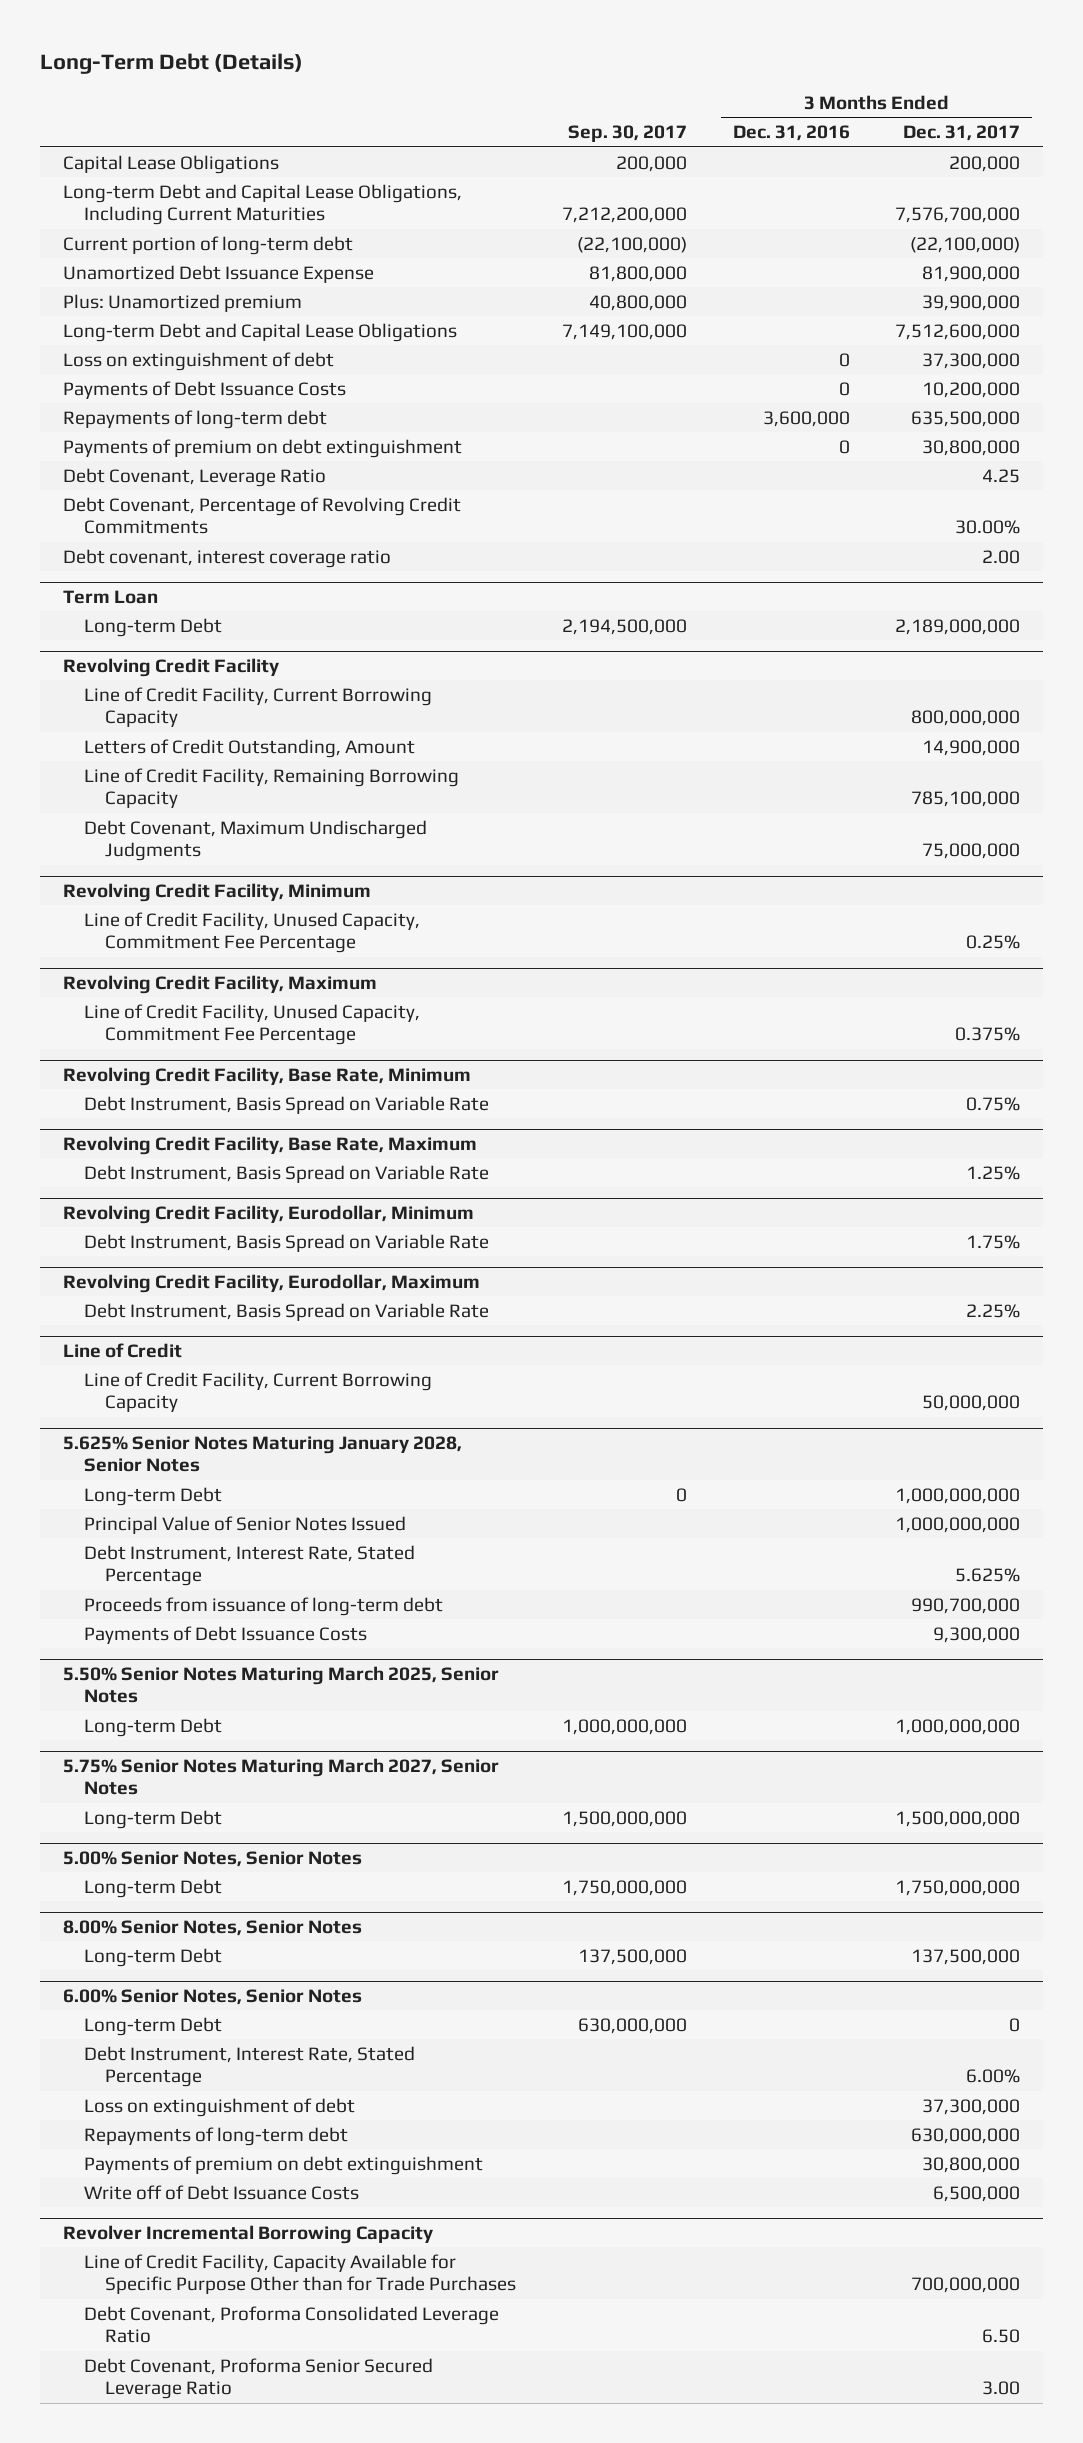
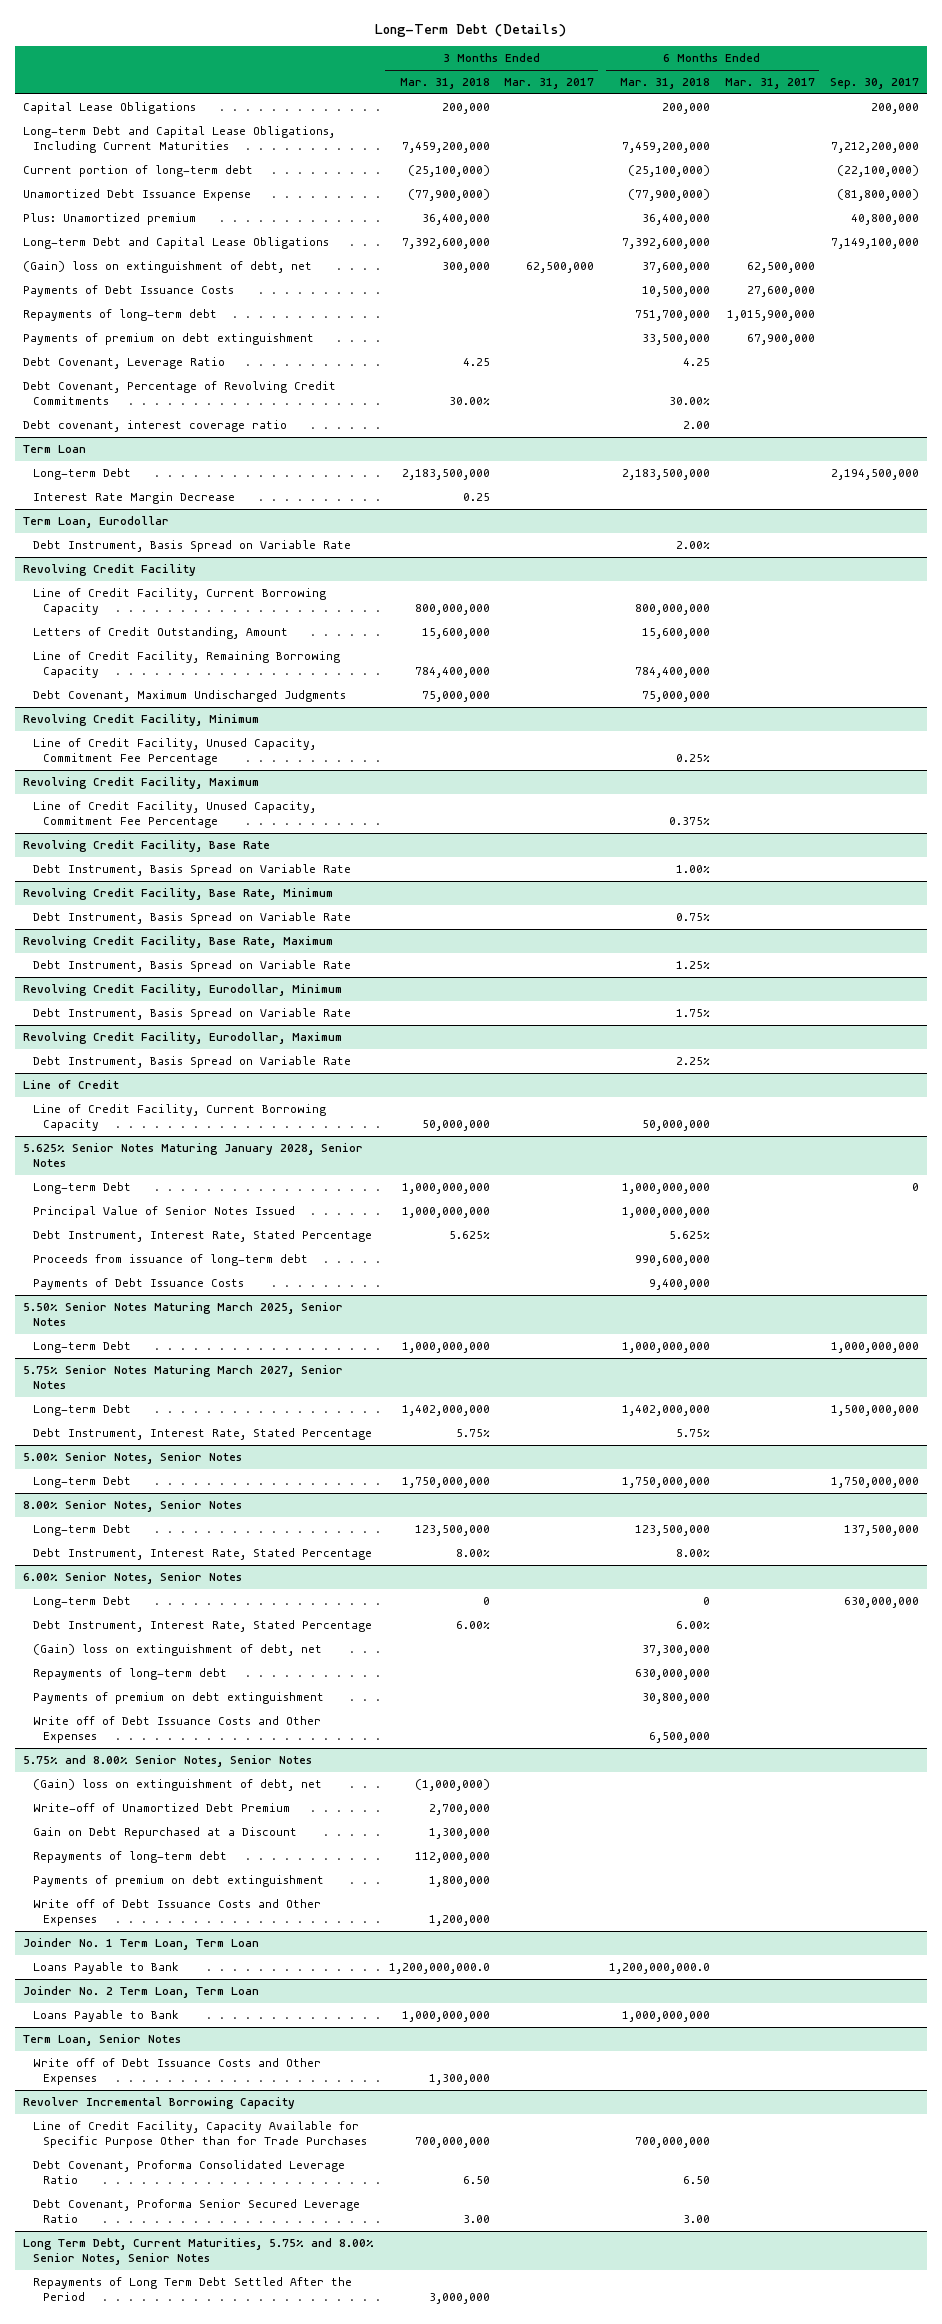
- | Sep. 30, 2017 | 3 Months Ended Dec. 31, 2016 | 3 Months Ended Dec. 31, 2017
+ | 3 Months Ended Mar. 31, 2018 | 3 Months Ended Mar. 31, 2017 | 6 Months Ended Mar. 31, 2018 | 6 Months Ended Mar. 31, 2017 | Sep. 30, 2017
- Unamortized Debt Issuance Expense | 81,800,000 | | 81,900,000
+ Unamortized Debt Issuance Expense | (77,900,000) | | (77,900,000) | | (81,800,000)
- Loss on extinguishment of debt | | 0 | 37,300,000
+ (Gain) loss on extinguishment of debt, net | 300,000 | 62,500,000 | 37,600,000 | 62,500,000 |
@ Term Loan
+ Interest Rate Margin Decrease | 0.25 | | | |
+ Term Loan, Eurodollar
+ Debt Instrument, Basis Spread on Variable Rate | | | 2.00% | |
+ Revolving Credit Facility, Base Rate
+ Debt Instrument, Basis Spread on Variable Rate | | | 1.00% | |
@ 5.75% Senior Notes Maturing March 2027, Senior Notes
+ Debt Instrument, Interest Rate, Stated Percentage | 5.75% | | 5.75% | |
@ 8.00% Senior Notes, Senior Notes
+ Debt Instrument, Interest Rate, Stated Percentage | 8.00% | | 8.00% | |
@ 6.00% Senior Notes, Senior Notes
- Loss on extinguishment of debt | | | 37,300,000
+ (Gain) loss on extinguishment of debt, net | | | 37,300,000 | |
- Write off of Debt Issuance Costs | | | 6,500,000
+ Write off of Debt Issuance Costs and Other Expenses | | | 6,500,000 | |
+ 5.75% and 8.00% Senior Notes, Senior Notes
+ (Gain) loss on extinguishment of debt, net | (1,000,000) | | | |
+ Write-off of Unamortized Debt Premium | 2,700,000 | | | |
+ Gain on Debt Repurchased at a Discount | 1,300,000 | | | |
+ Repayments of long-term debt | 112,000,000 | | | |
+ Payments of premium on debt extinguishment | 1,800,000 | | | |
+ Write off of Debt Issuance Costs and Other Expenses | 1,200,000 | | | |
+ Joinder No. 1 Term Loan, Term Loan
+ Loans Payable to Bank | 1,200,000,000.0 | | 1,200,000,000.0 | |
+ Joinder No. 2 Term Loan, Term Loan
+ Loans Payable to Bank | 1,000,000,000 | | 1,000,000,000 | |
+ Term Loan, Senior Notes
+ Write off of Debt Issuance Costs and Other Expenses | 1,300,000 | | | |
+ Long Term Debt, Current Maturities, 5.75% and 8.00% Senior Notes, Senior Notes
+ Repayments of Long Term Debt Settled After the Period | 3,000,000 | | | |

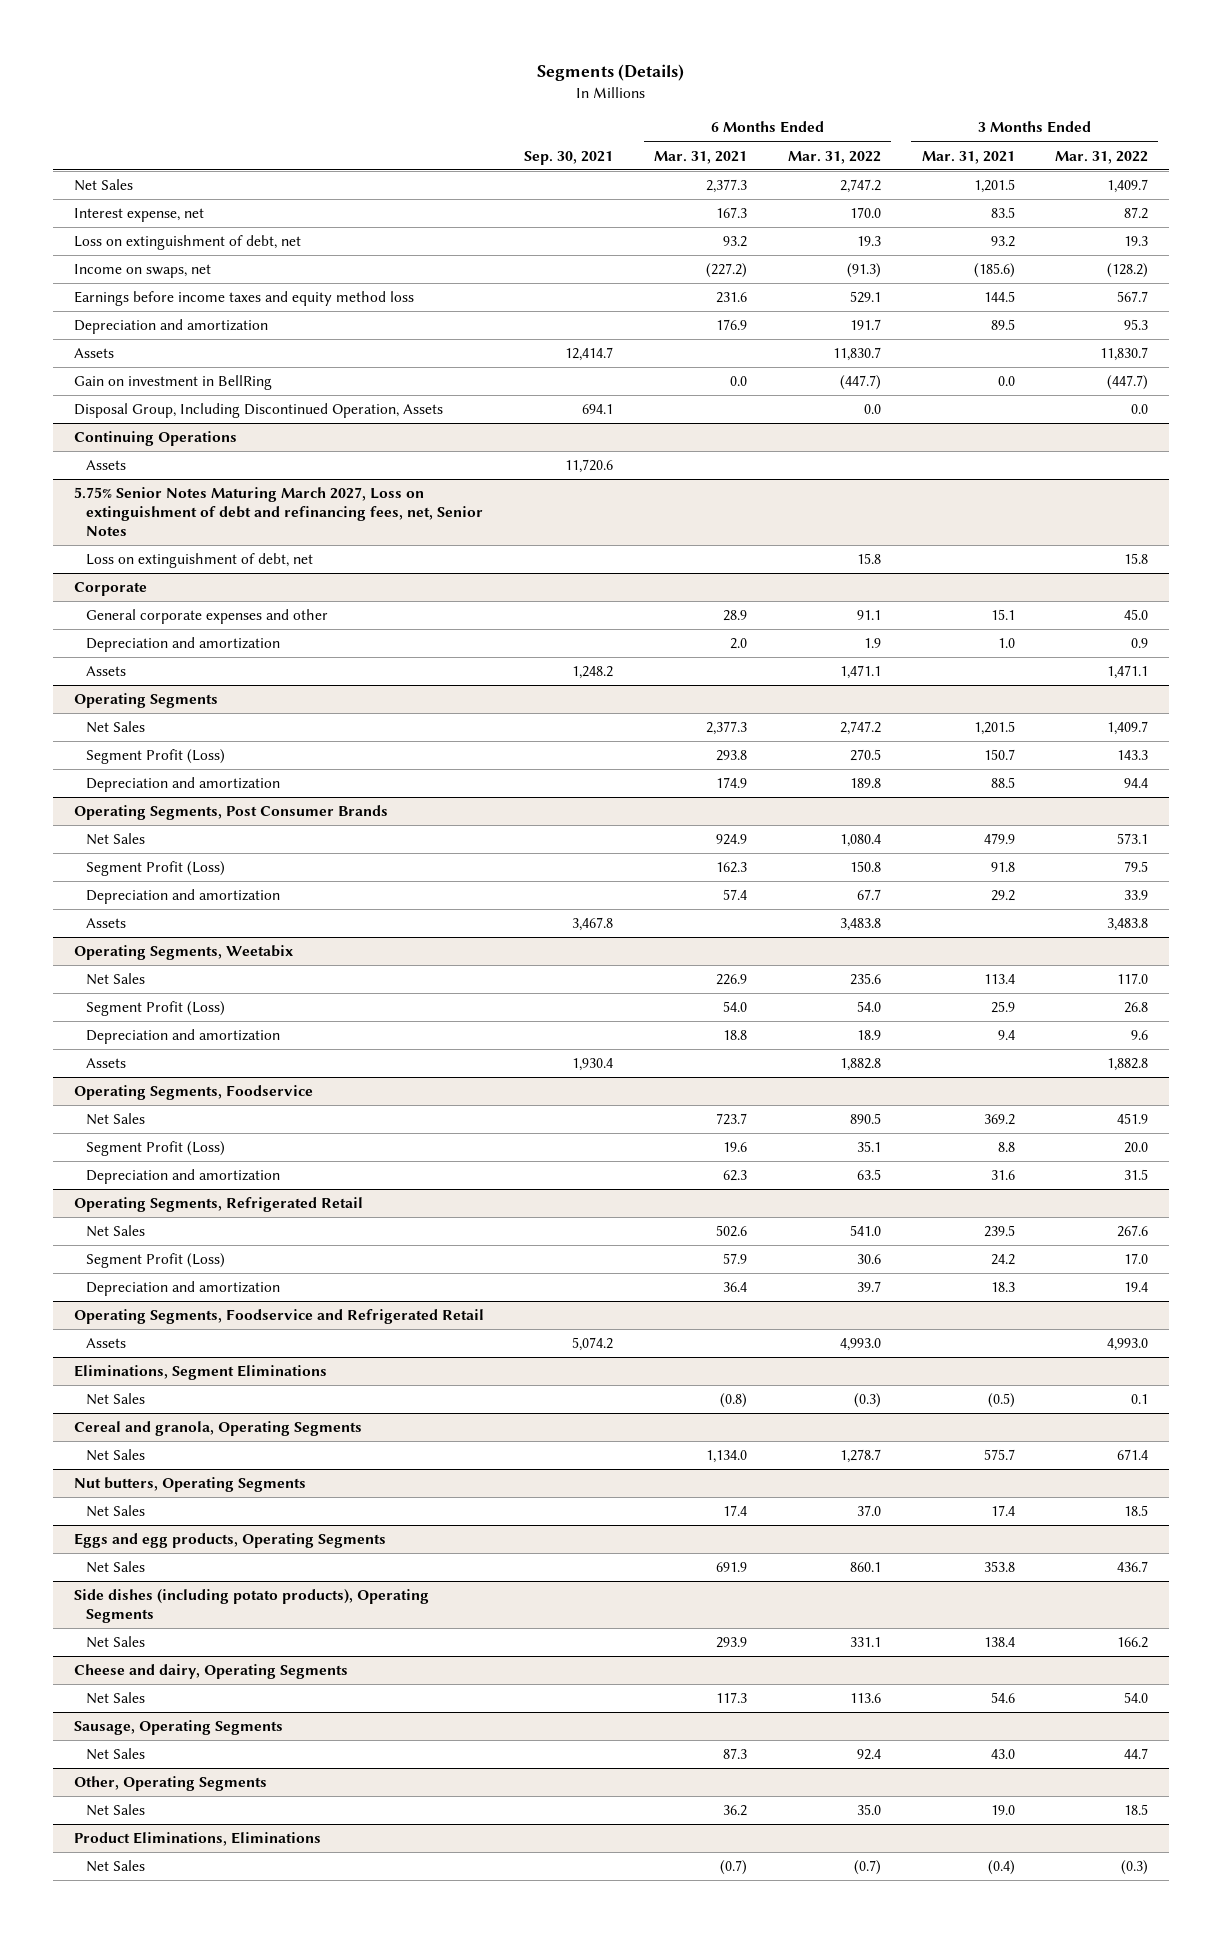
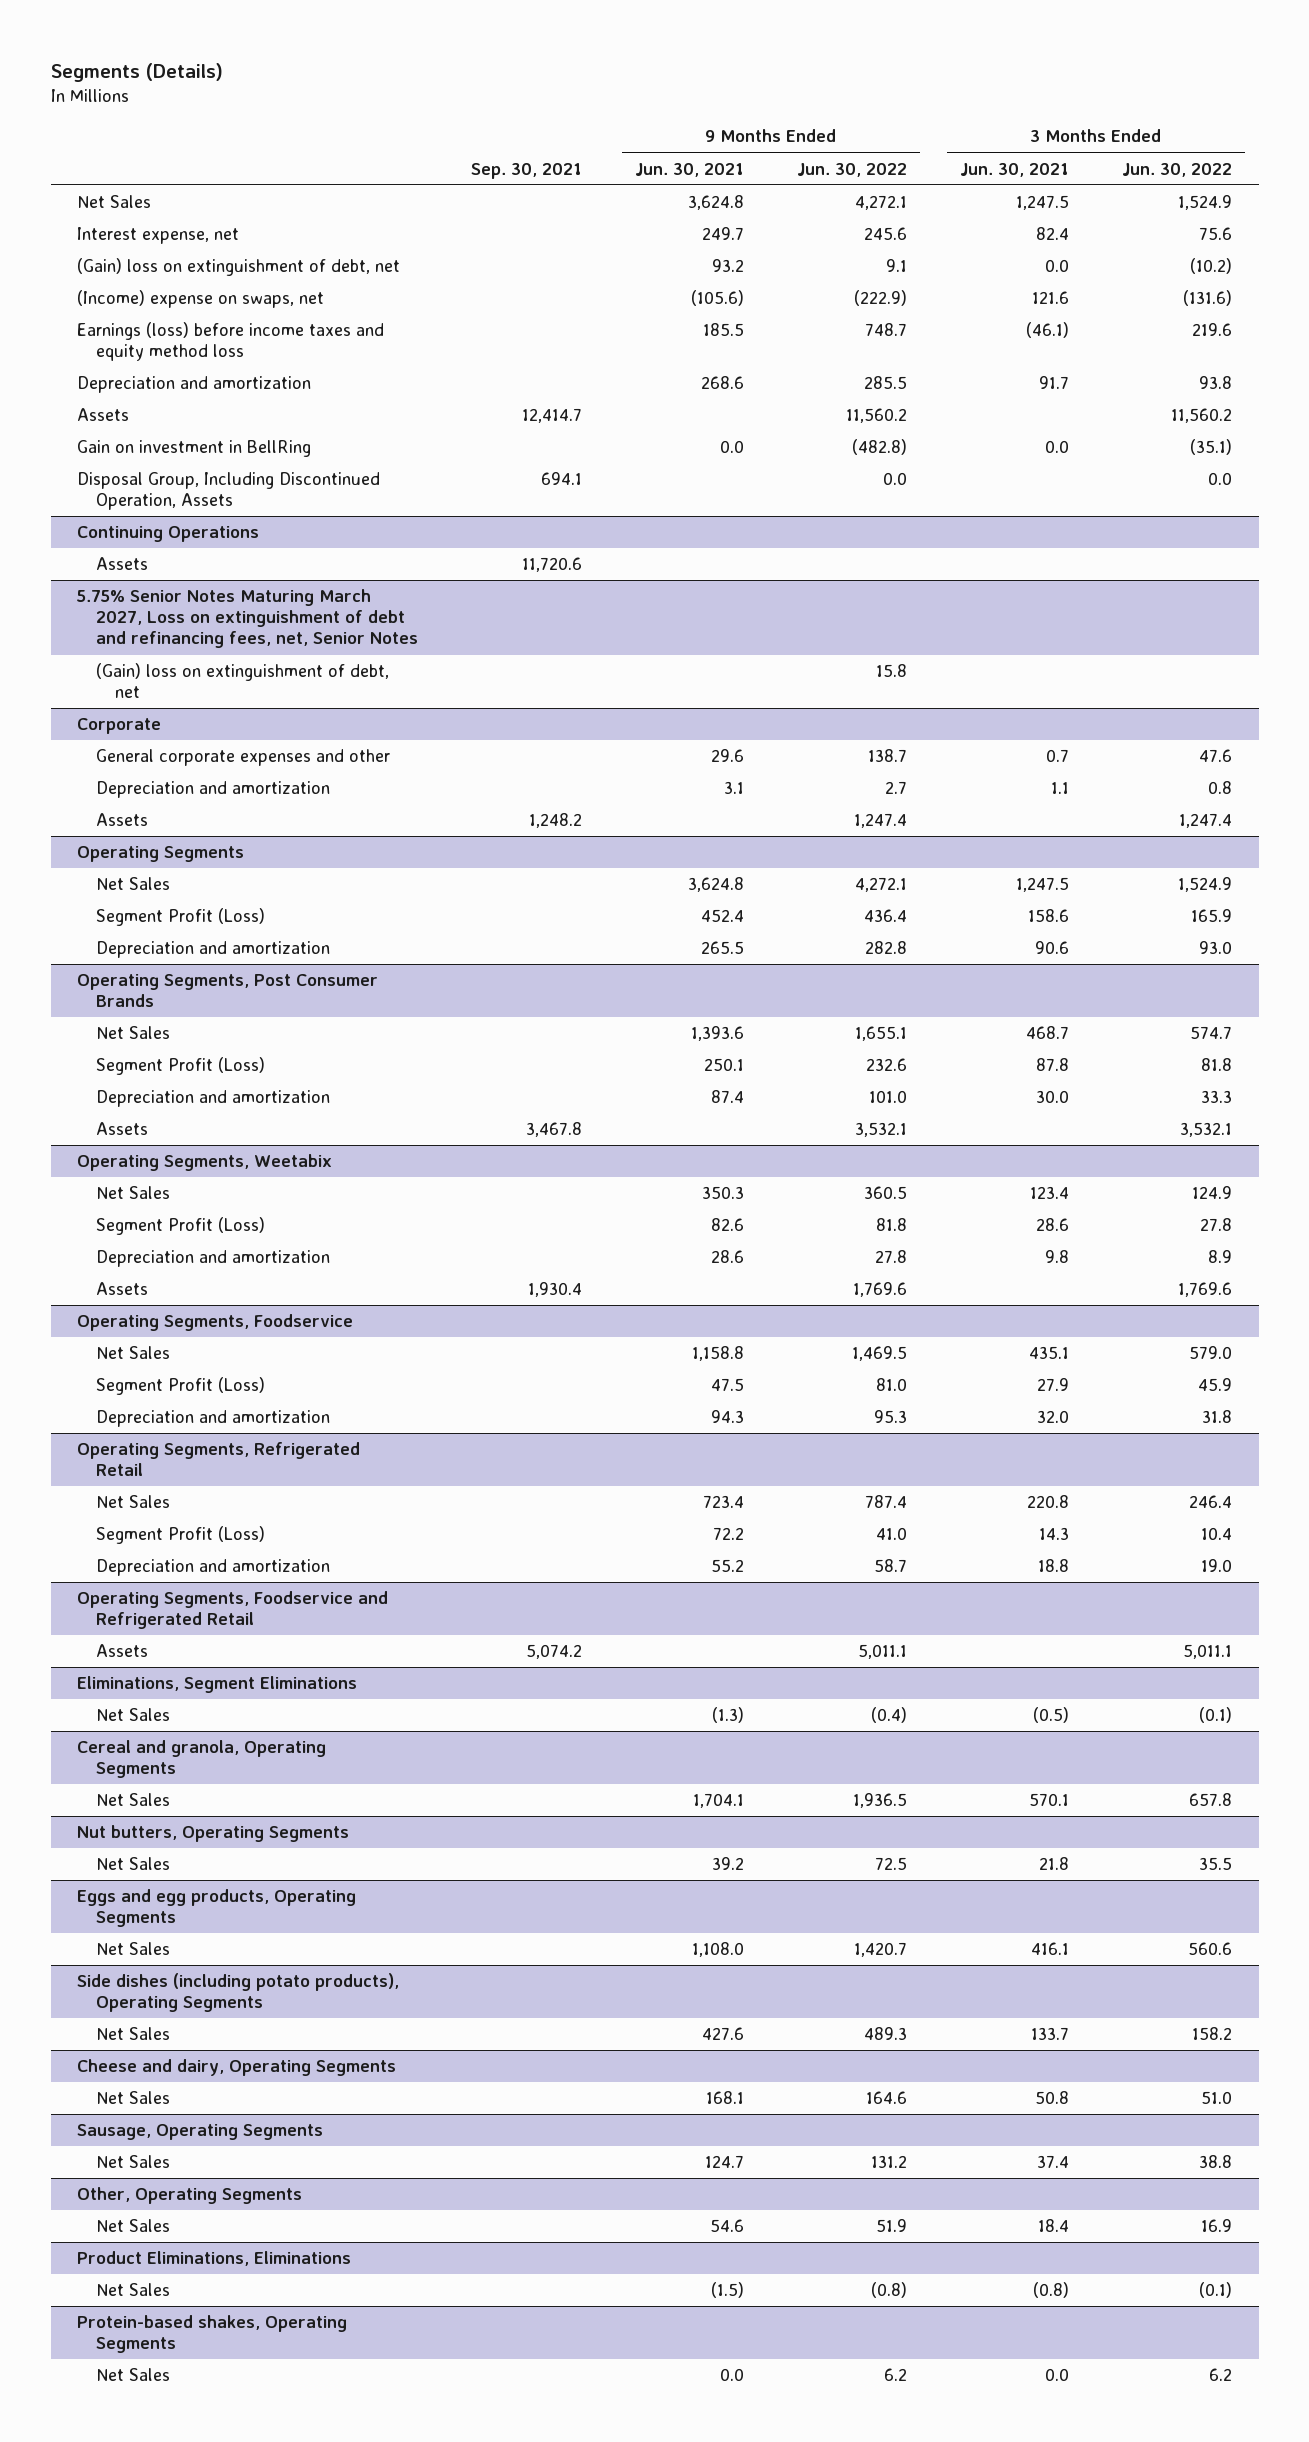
- | Sep. 30, 2021 | 6 Months Ended Mar. 31, 2021 | 6 Months Ended Mar. 31, 2022 | 3 Months Ended Mar. 31, 2021 | 3 Months Ended Mar. 31, 2022
+ | Sep. 30, 2021 | 9 Months Ended Jun. 30, 2021 | 9 Months Ended Jun. 30, 2022 | 3 Months Ended Jun. 30, 2021 | 3 Months Ended Jun. 30, 2022
- Loss on extinguishment of debt, net | | 93.2 | 19.3 | 93.2 | 19.3
- Income on swaps, net | | (227.2) | (91.3) | (185.6) | (128.2)
- Earnings before income taxes and equity method loss | | 231.6 | 529.1 | 144.5 | 567.7
+ (Gain) loss on extinguishment of debt, net | | 93.2 | 9.1 | 0.0 | (10.2)
+ (Income) expense on swaps, net | | (105.6) | (222.9) | 121.6 | (131.6)
+ Earnings (loss) before income taxes and equity method loss | | 185.5 | 748.7 | (46.1) | 219.6
@ 5.75% Senior Notes Maturing March 2027, Loss on extinguishment of debt and refinancing fees, net, Senior Notes
- Loss on extinguishment of debt, net | | | 15.8 | | 15.8
+ (Gain) loss on extinguishment of debt, net | | | 15.8 | |
+ Protein-based shakes, Operating Segments
+ Net Sales | | 0.0 | 6.2 | 0.0 | 6.2

